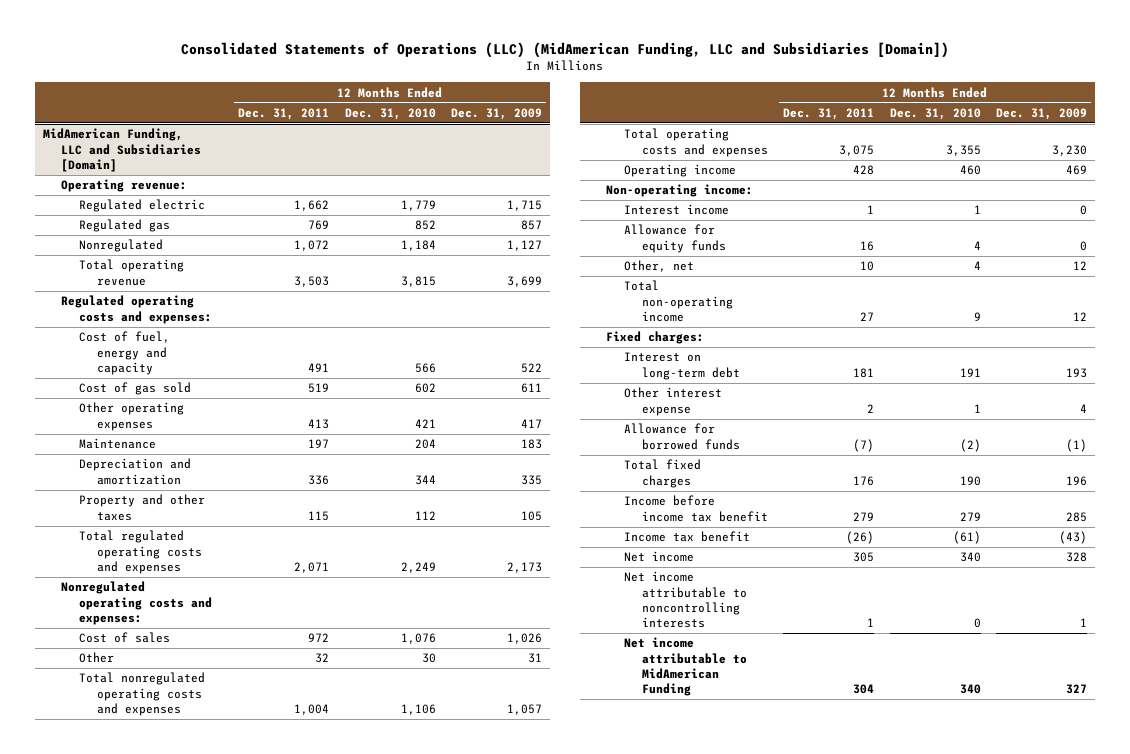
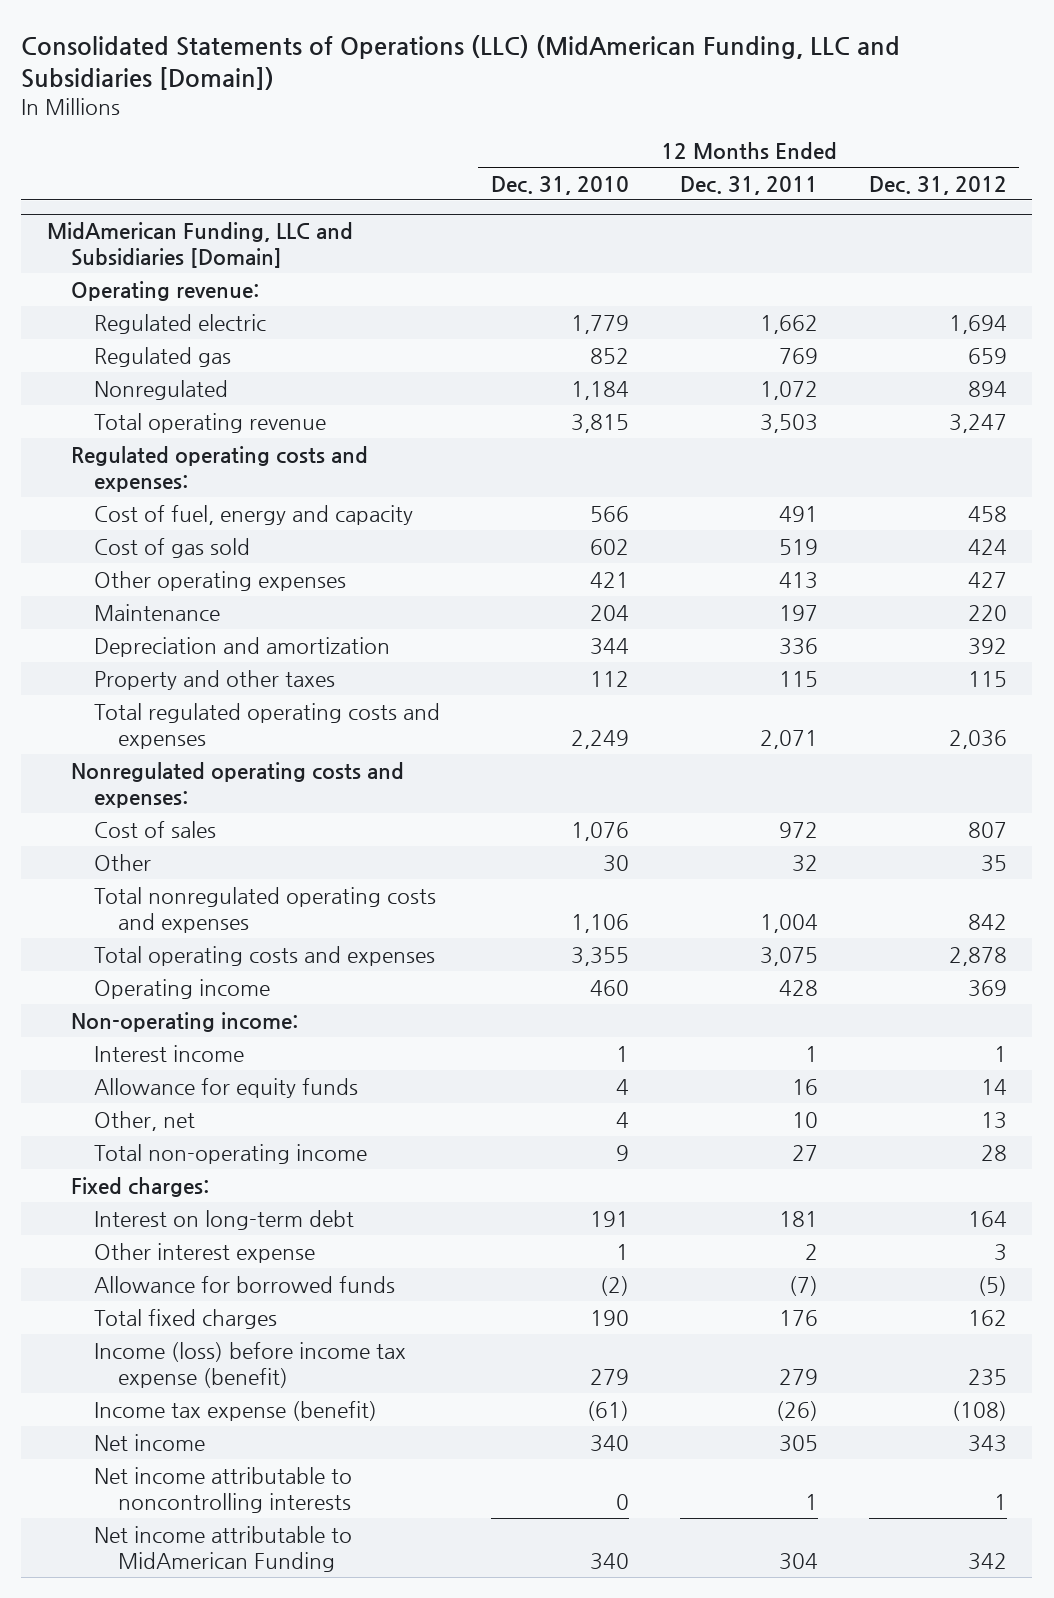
- | 12 Months Ended Dec. 31, 2011 | 12 Months Ended Dec. 31, 2010 | 12 Months Ended Dec. 31, 2009
+ | 12 Months Ended Dec. 31, 2010 | 12 Months Ended Dec. 31, 2011 | 12 Months Ended Dec. 31, 2012
@ MidAmerican Funding, LLC and Subsidiaries [Domain]
- Income before income tax benefit | 279 | 279 | 285
- Income tax benefit | (26) | (61) | (43)
+ Income (loss) before income tax expense (benefit) | 279 | 279 | 235
+ Income tax expense (benefit) | (61) | (26) | (108)

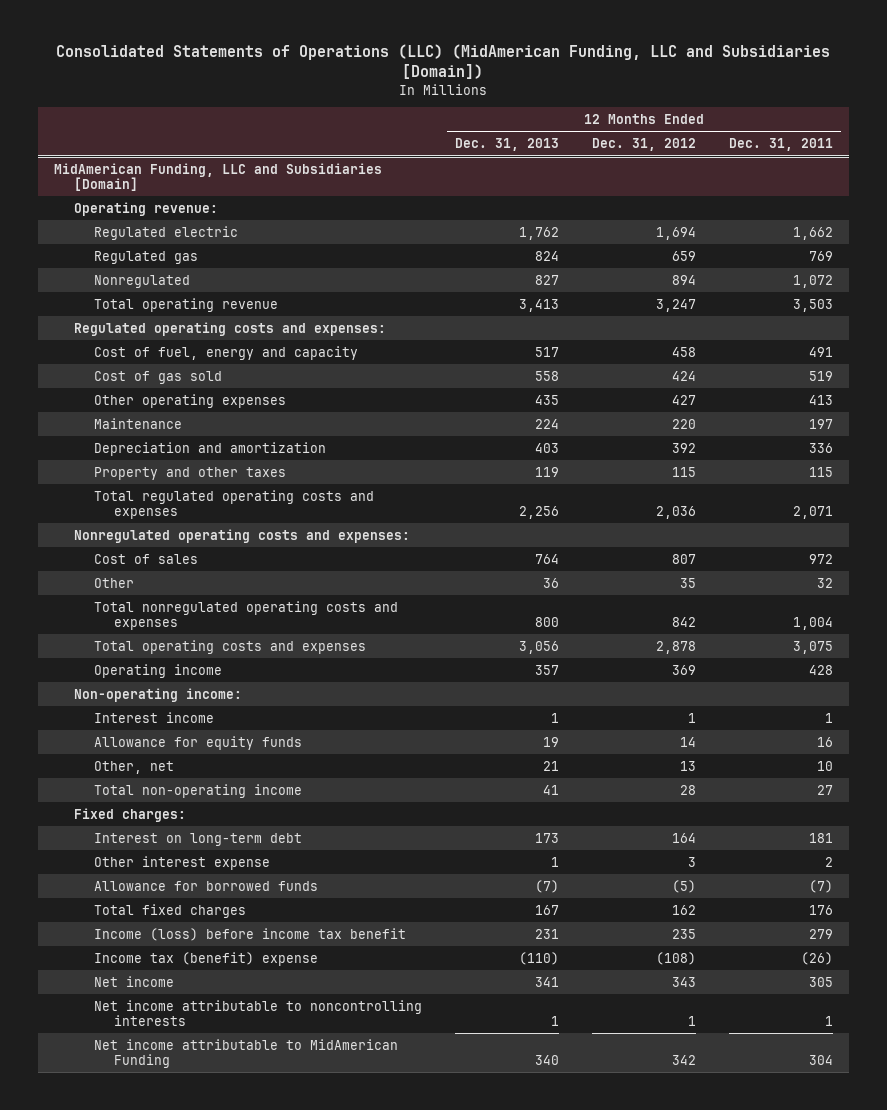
- | 12 Months Ended Dec. 31, 2010 | 12 Months Ended Dec. 31, 2011 | 12 Months Ended Dec. 31, 2012
+ | 12 Months Ended Dec. 31, 2013 | 12 Months Ended Dec. 31, 2012 | 12 Months Ended Dec. 31, 2011
@ MidAmerican Funding, LLC and Subsidiaries [Domain]
- Income (loss) before income tax expense (benefit) | 279 | 279 | 235
- Income tax expense (benefit) | (61) | (26) | (108)
+ Income (loss) before income tax benefit | 231 | 235 | 279
+ Income tax (benefit) expense | (110) | (108) | (26)

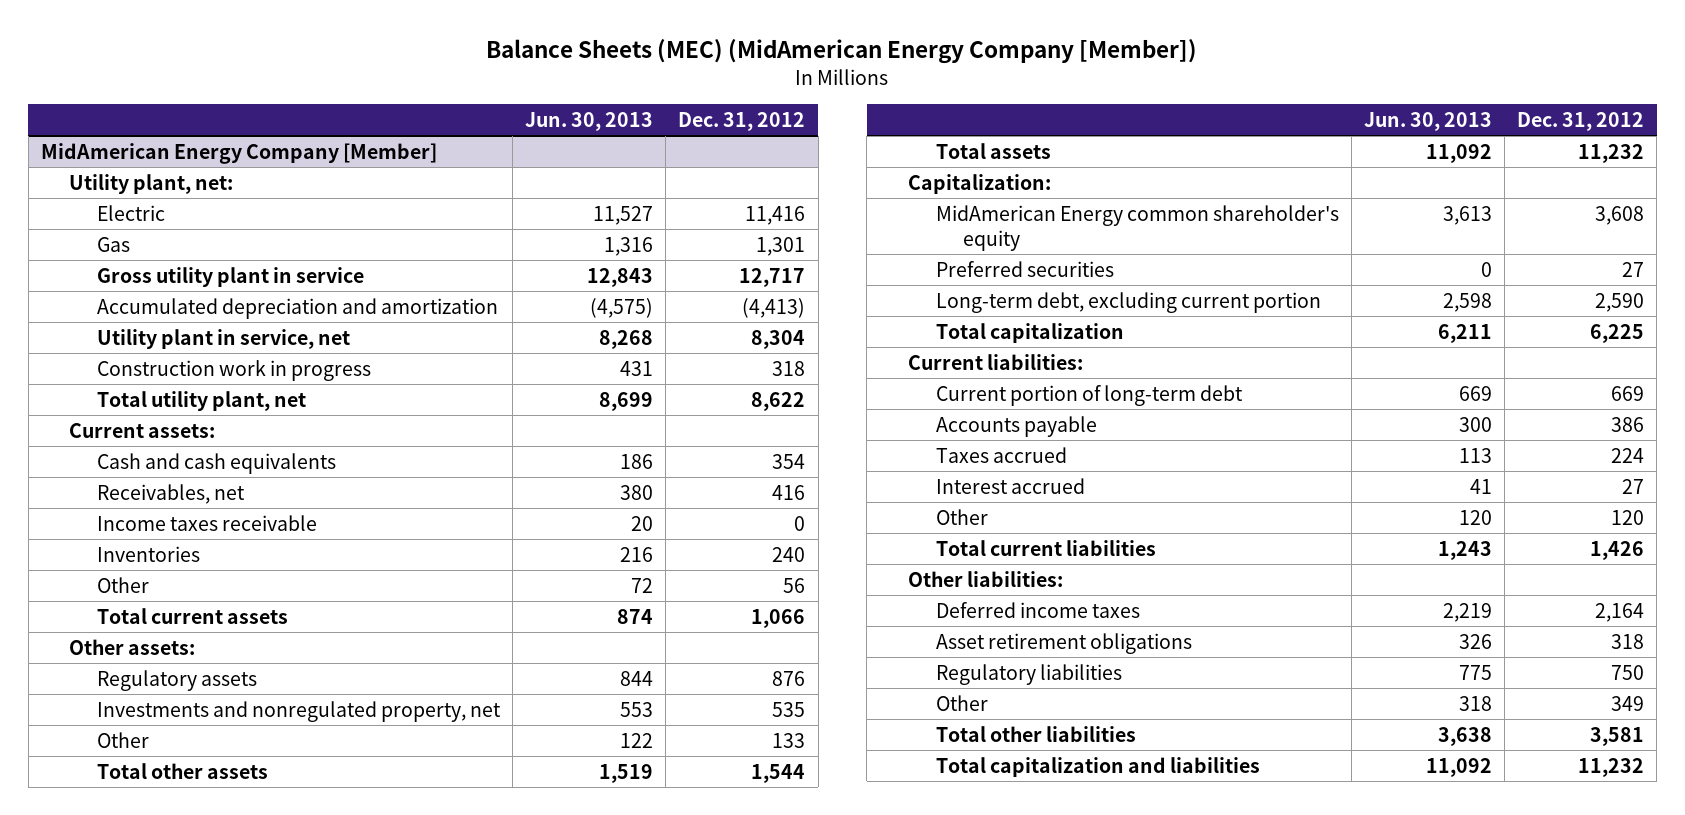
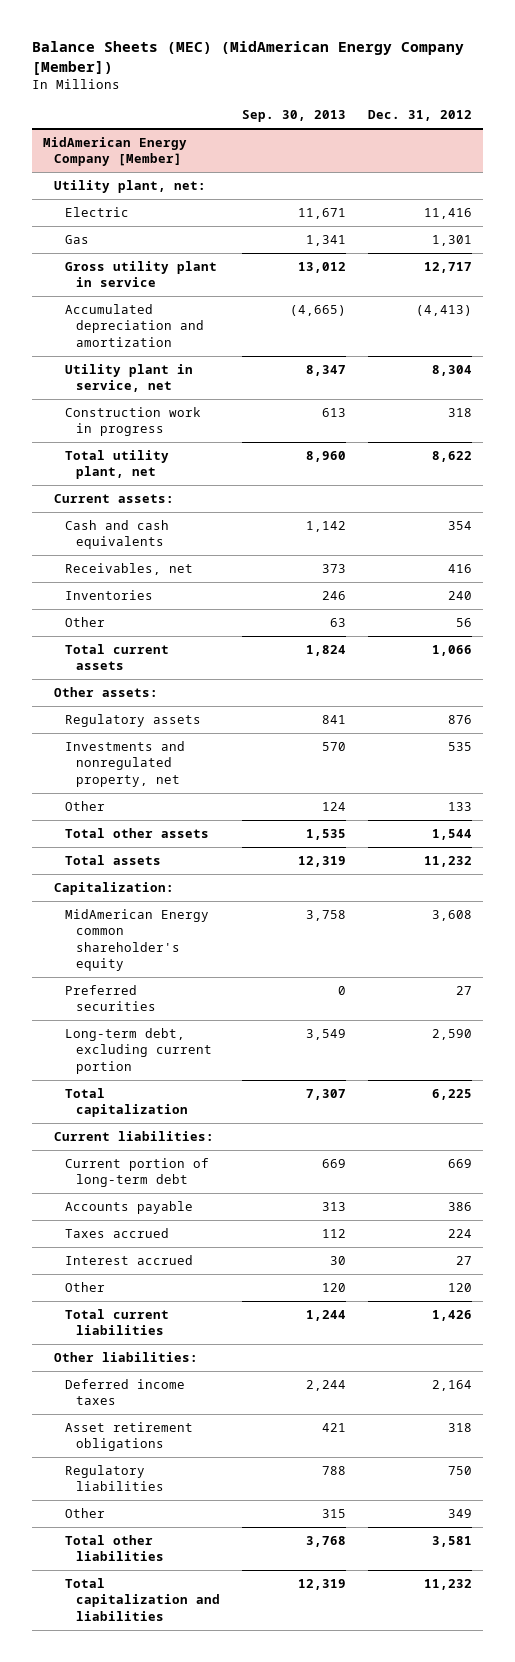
- | Jun. 30, 2013 | Dec. 31, 2012
+ | Sep. 30, 2013 | Dec. 31, 2012
@ MidAmerican Energy Company [Member]
- Income taxes receivable | 20 | 0

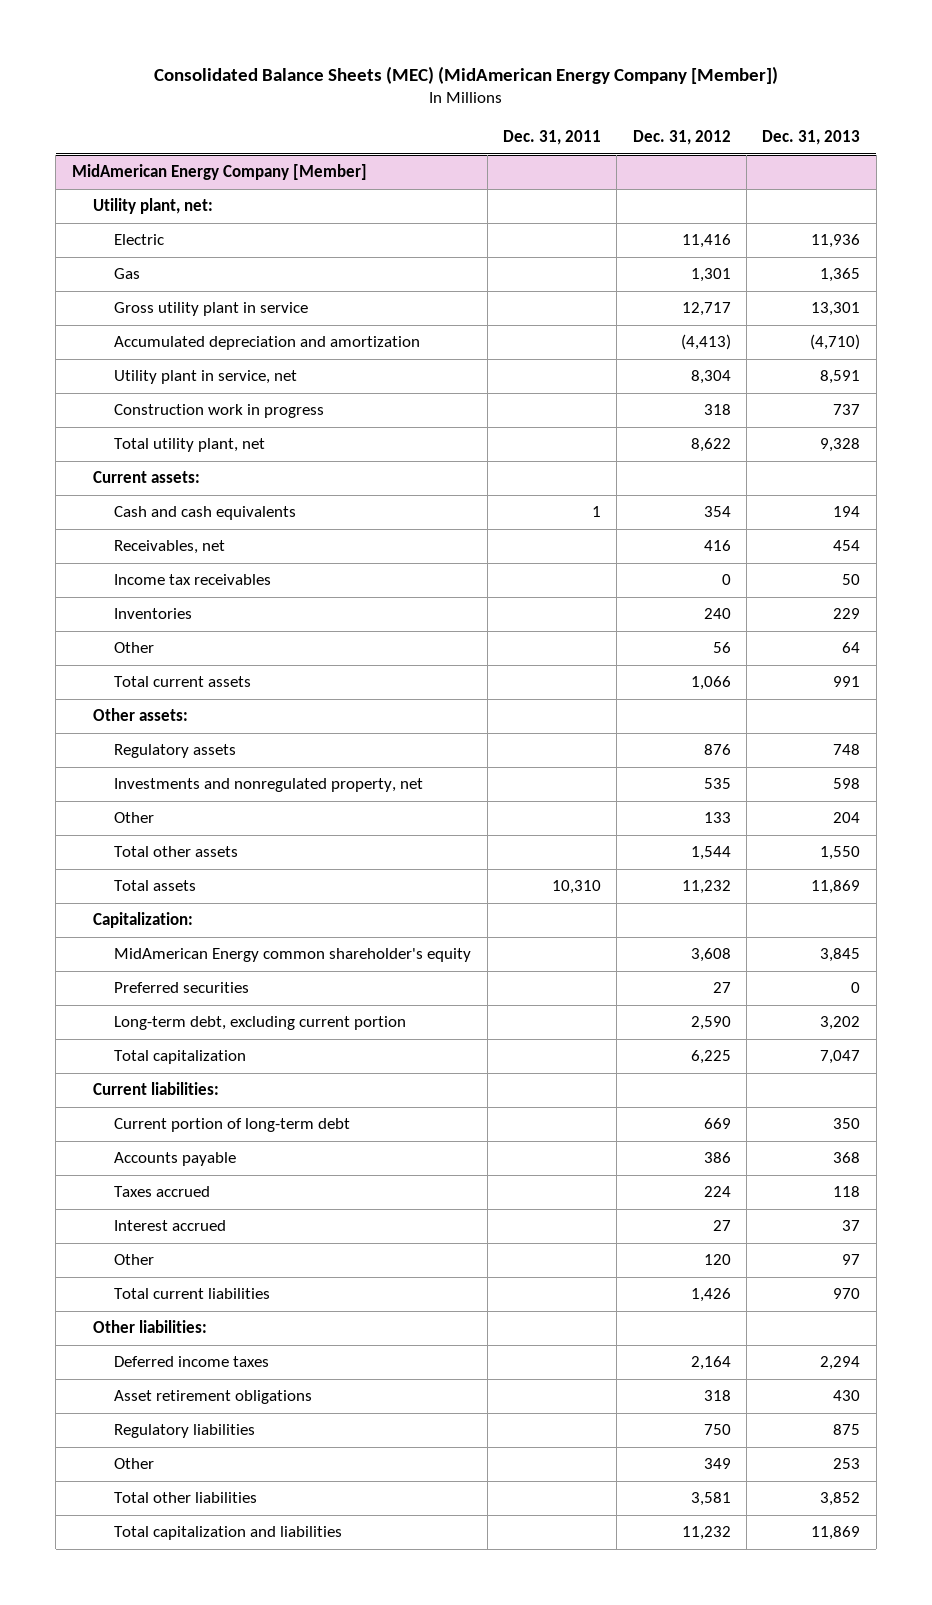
- Balance Sheets (MEC) (MidAmerican Energy Company [Member])
+ Consolidated Balance Sheets (MEC) (MidAmerican Energy Company [Member])
- | Sep. 30, 2013 | Dec. 31, 2012
+ | Dec. 31, 2011 | Dec. 31, 2012 | Dec. 31, 2013
@ MidAmerican Energy Company [Member]
+ Income tax receivables | | 0 | 50

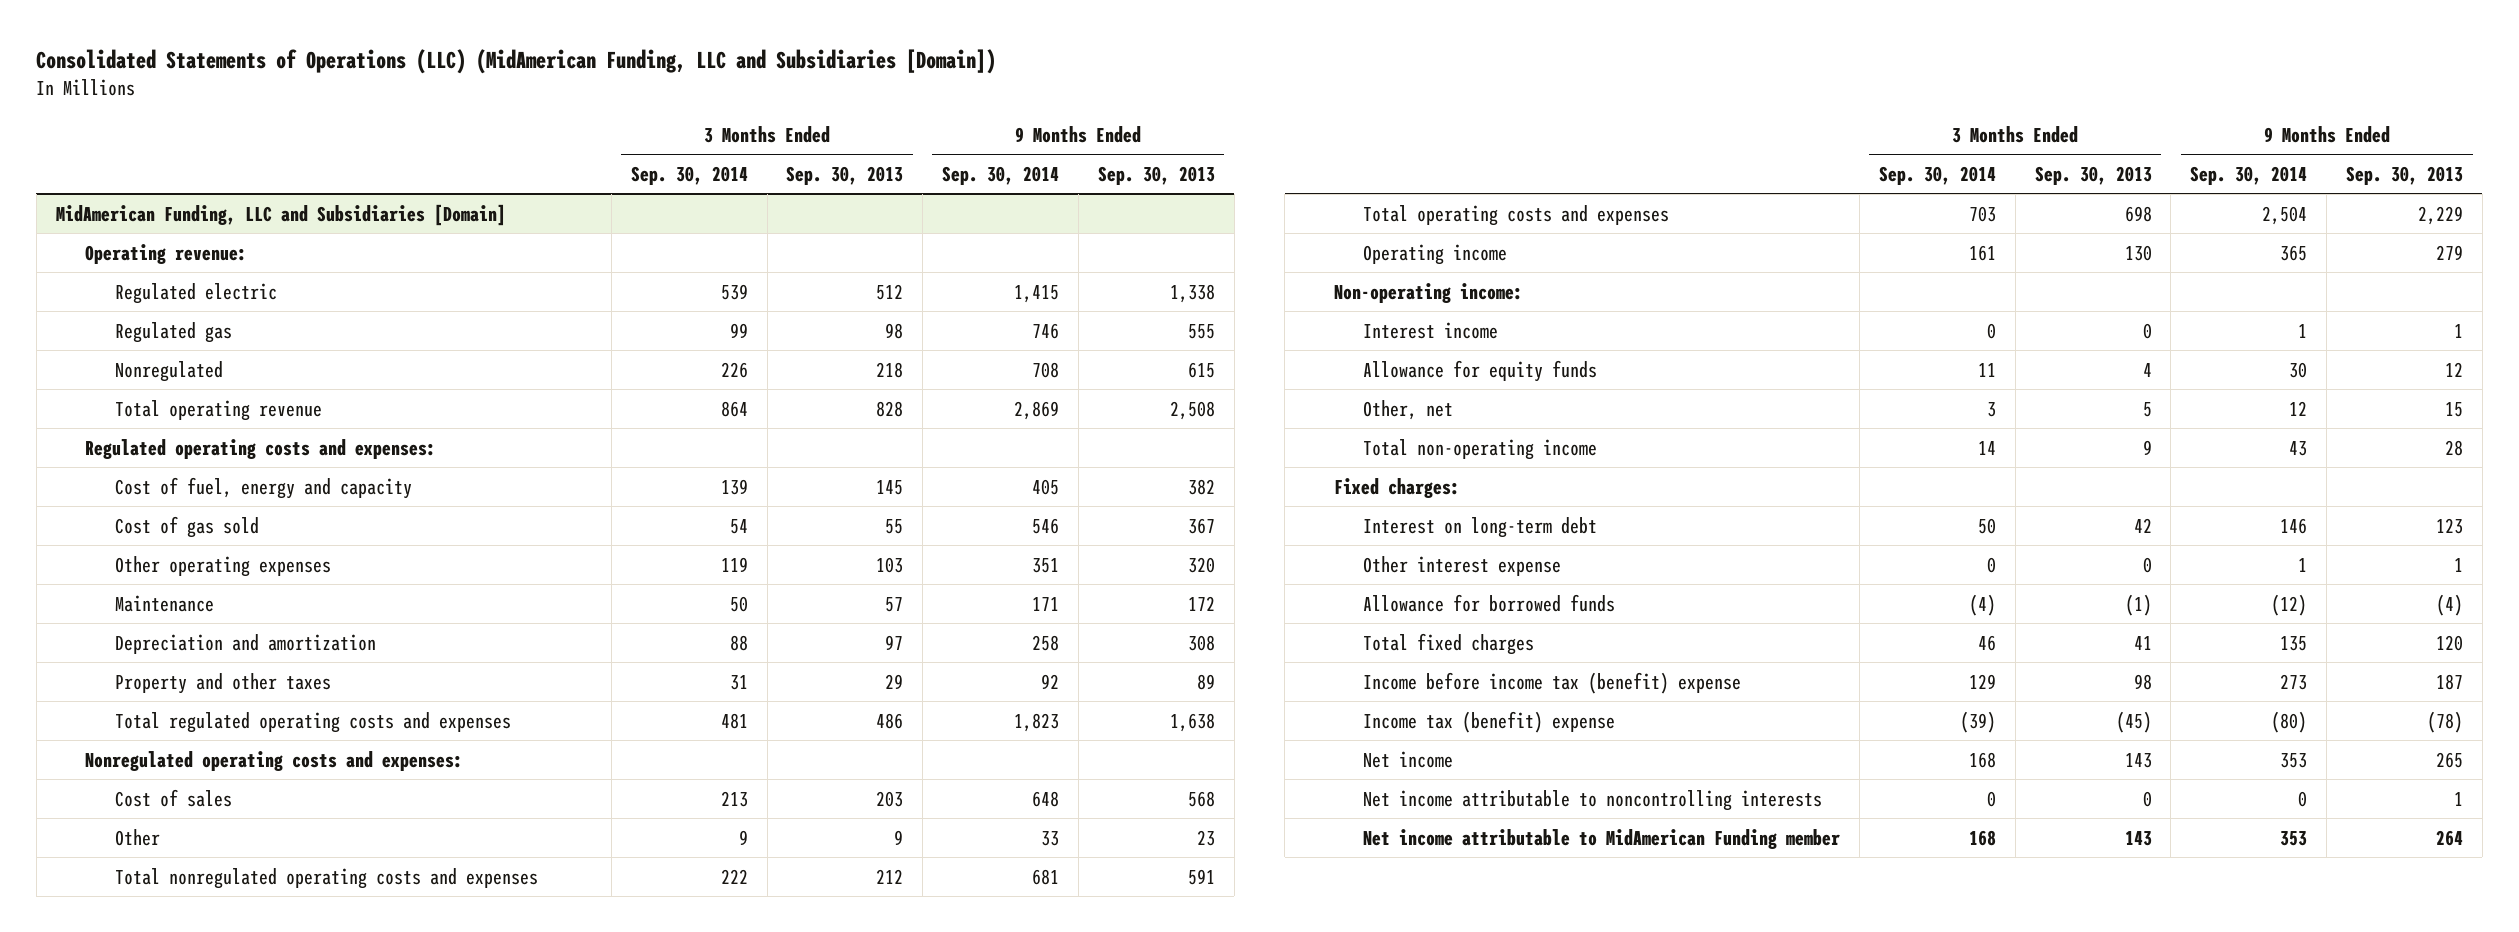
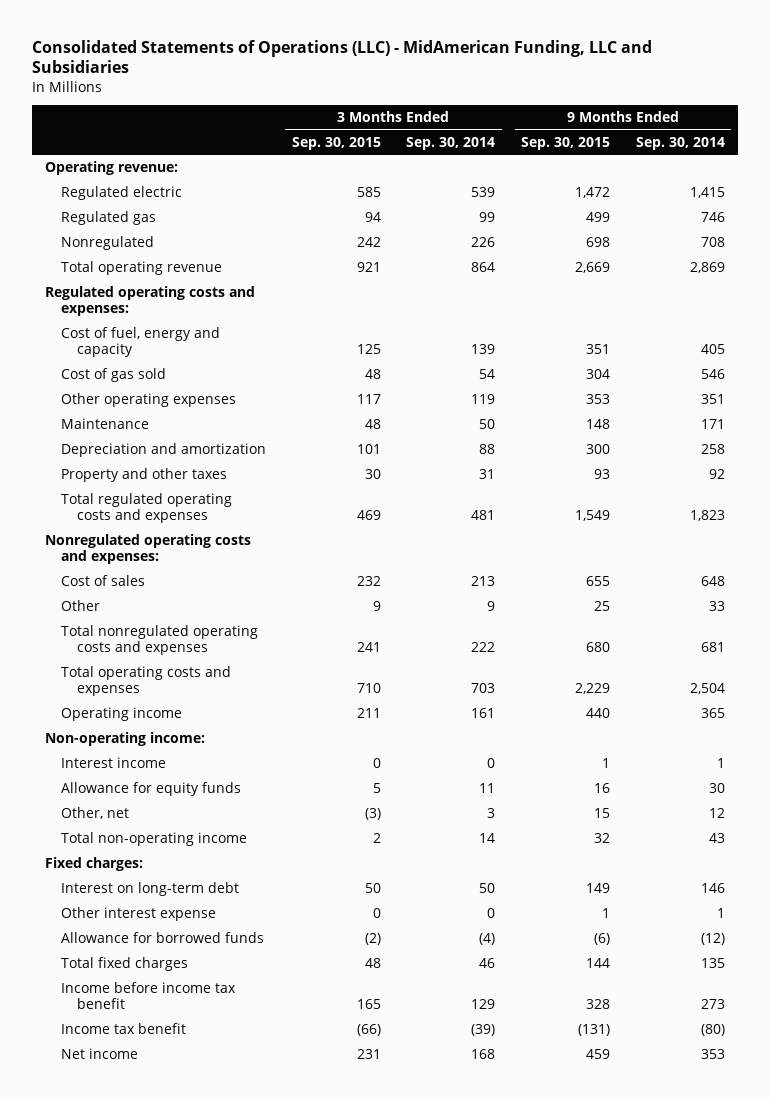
- Consolidated Statements of Operations (LLC) (MidAmerican Funding, LLC and Subsidiaries [Domain])
+ Consolidated Statements of Operations (LLC) - MidAmerican Funding, LLC and Subsidiaries
- | 3 Months Ended Sep. 30, 2014 | 3 Months Ended Sep. 30, 2013 | 9 Months Ended Sep. 30, 2014 | 9 Months Ended Sep. 30, 2013
+ | 3 Months Ended Sep. 30, 2015 | 3 Months Ended Sep. 30, 2014 | 9 Months Ended Sep. 30, 2015 | 9 Months Ended Sep. 30, 2014
- MidAmerican Funding, LLC and Subsidiaries [Domain]
- Income before income tax (benefit) expense | 129 | 98 | 273 | 187
- Income tax (benefit) expense | (39) | (45) | (80) | (78)
+ Income before income tax benefit | 165 | 129 | 328 | 273
+ Income tax benefit | (66) | (39) | (131) | (80)
- Net income attributable to noncontrolling interests | 0 | 0 | 0 | 1
- Net income attributable to MidAmerican Funding member | 168 | 143 | 353 | 264

